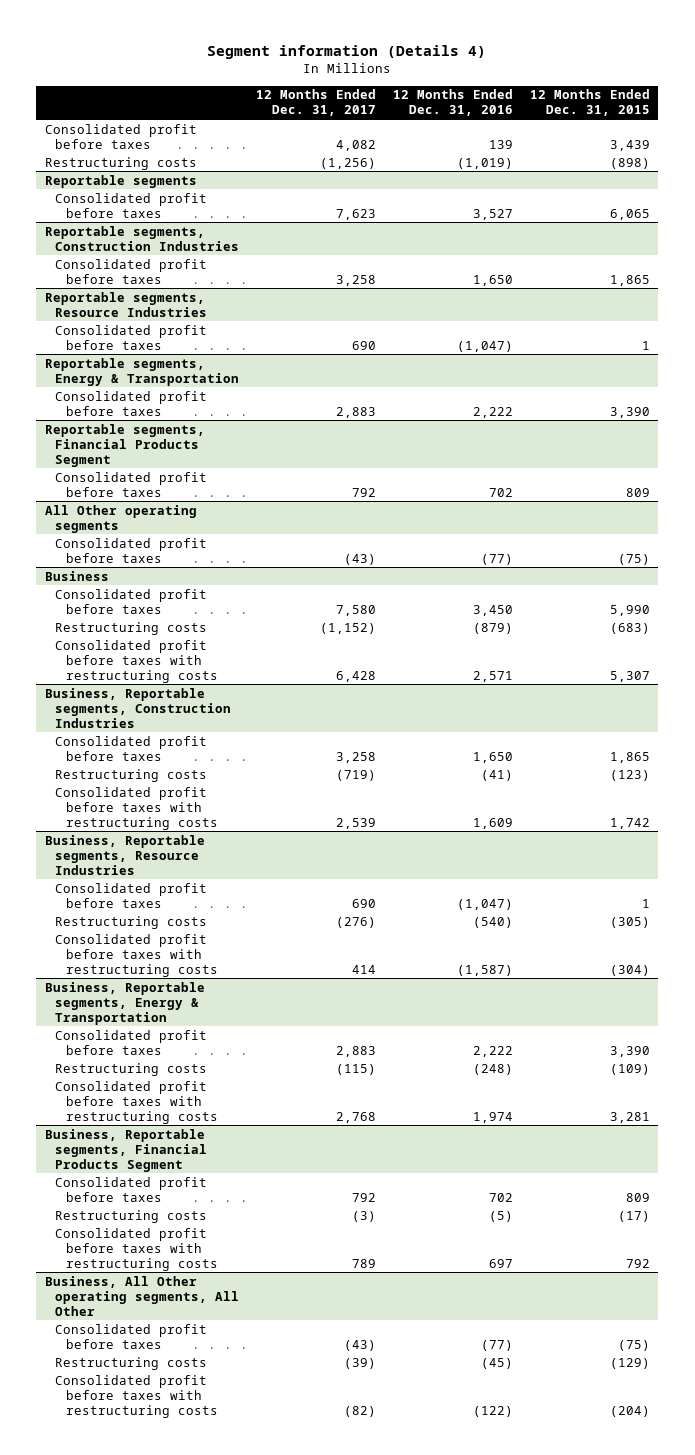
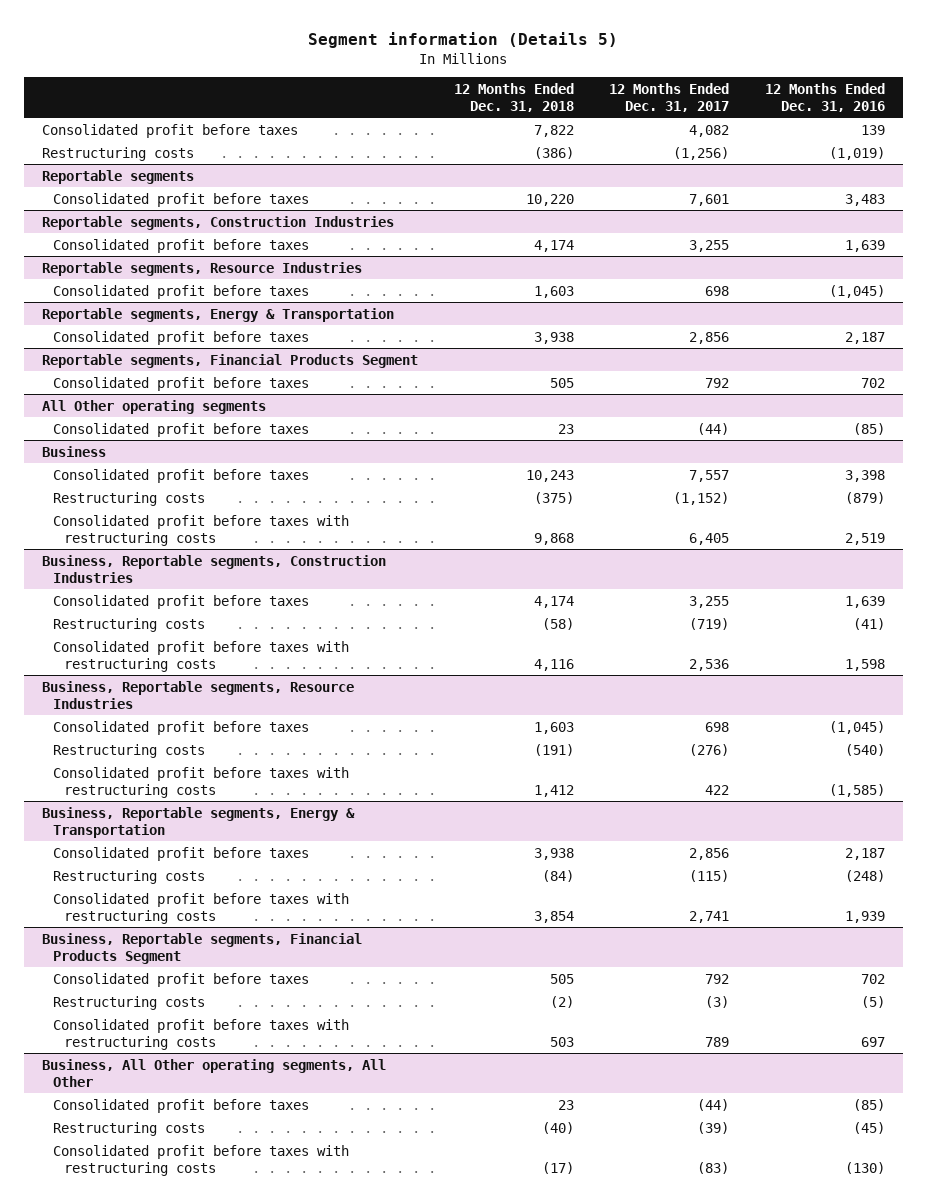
- Segment information (Details 4)
+ Segment information (Details 5)
- | 12 Months Ended Dec. 31, 2017 | 12 Months Ended Dec. 31, 2016 | 12 Months Ended Dec. 31, 2015
+ | 12 Months Ended Dec. 31, 2018 | 12 Months Ended Dec. 31, 2017 | 12 Months Ended Dec. 31, 2016
@ Reportable segments
- Consolidated profit before taxes | 7,623 | 3,527 | 6,065
+ Consolidated profit before taxes | 10,220 | 7,601 | 3,483
@ Reportable segments, Construction Industries
- Consolidated profit before taxes | 3,258 | 1,650 | 1,865
+ Consolidated profit before taxes | 4,174 | 3,255 | 1,639
@ Reportable segments, Resource Industries
- Consolidated profit before taxes | 690 | (1,047) | 1
+ Consolidated profit before taxes | 1,603 | 698 | (1,045)
@ Reportable segments, Energy & Transportation
- Consolidated profit before taxes | 2,883 | 2,222 | 3,390
+ Consolidated profit before taxes | 3,938 | 2,856 | 2,187
@ All Other operating segments
- Consolidated profit before taxes | (43) | (77) | (75)
+ Consolidated profit before taxes | 23 | (44) | (85)
@ Business
- Consolidated profit before taxes | 7,580 | 3,450 | 5,990
+ Consolidated profit before taxes | 10,243 | 7,557 | 3,398
- Consolidated profit before taxes with restructuring costs | 6,428 | 2,571 | 5,307
+ Consolidated profit before taxes with restructuring costs | 9,868 | 6,405 | 2,519
@ Business, Reportable segments, Construction Industries
- Consolidated profit before taxes | 3,258 | 1,650 | 1,865
+ Consolidated profit before taxes | 4,174 | 3,255 | 1,639
- Consolidated profit before taxes with restructuring costs | 2,539 | 1,609 | 1,742
+ Consolidated profit before taxes with restructuring costs | 4,116 | 2,536 | 1,598
@ Business, Reportable segments, Resource Industries
- Consolidated profit before taxes | 690 | (1,047) | 1
+ Consolidated profit before taxes | 1,603 | 698 | (1,045)
- Consolidated profit before taxes with restructuring costs | 414 | (1,587) | (304)
+ Consolidated profit before taxes with restructuring costs | 1,412 | 422 | (1,585)
@ Business, Reportable segments, Energy & Transportation
- Consolidated profit before taxes | 2,883 | 2,222 | 3,390
+ Consolidated profit before taxes | 3,938 | 2,856 | 2,187
- Consolidated profit before taxes with restructuring costs | 2,768 | 1,974 | 3,281
+ Consolidated profit before taxes with restructuring costs | 3,854 | 2,741 | 1,939
@ Business, All Other operating segments, All Other
- Consolidated profit before taxes | (43) | (77) | (75)
+ Consolidated profit before taxes | 23 | (44) | (85)
- Consolidated profit before taxes with restructuring costs | (82) | (122) | (204)
+ Consolidated profit before taxes with restructuring costs | (17) | (83) | (130)

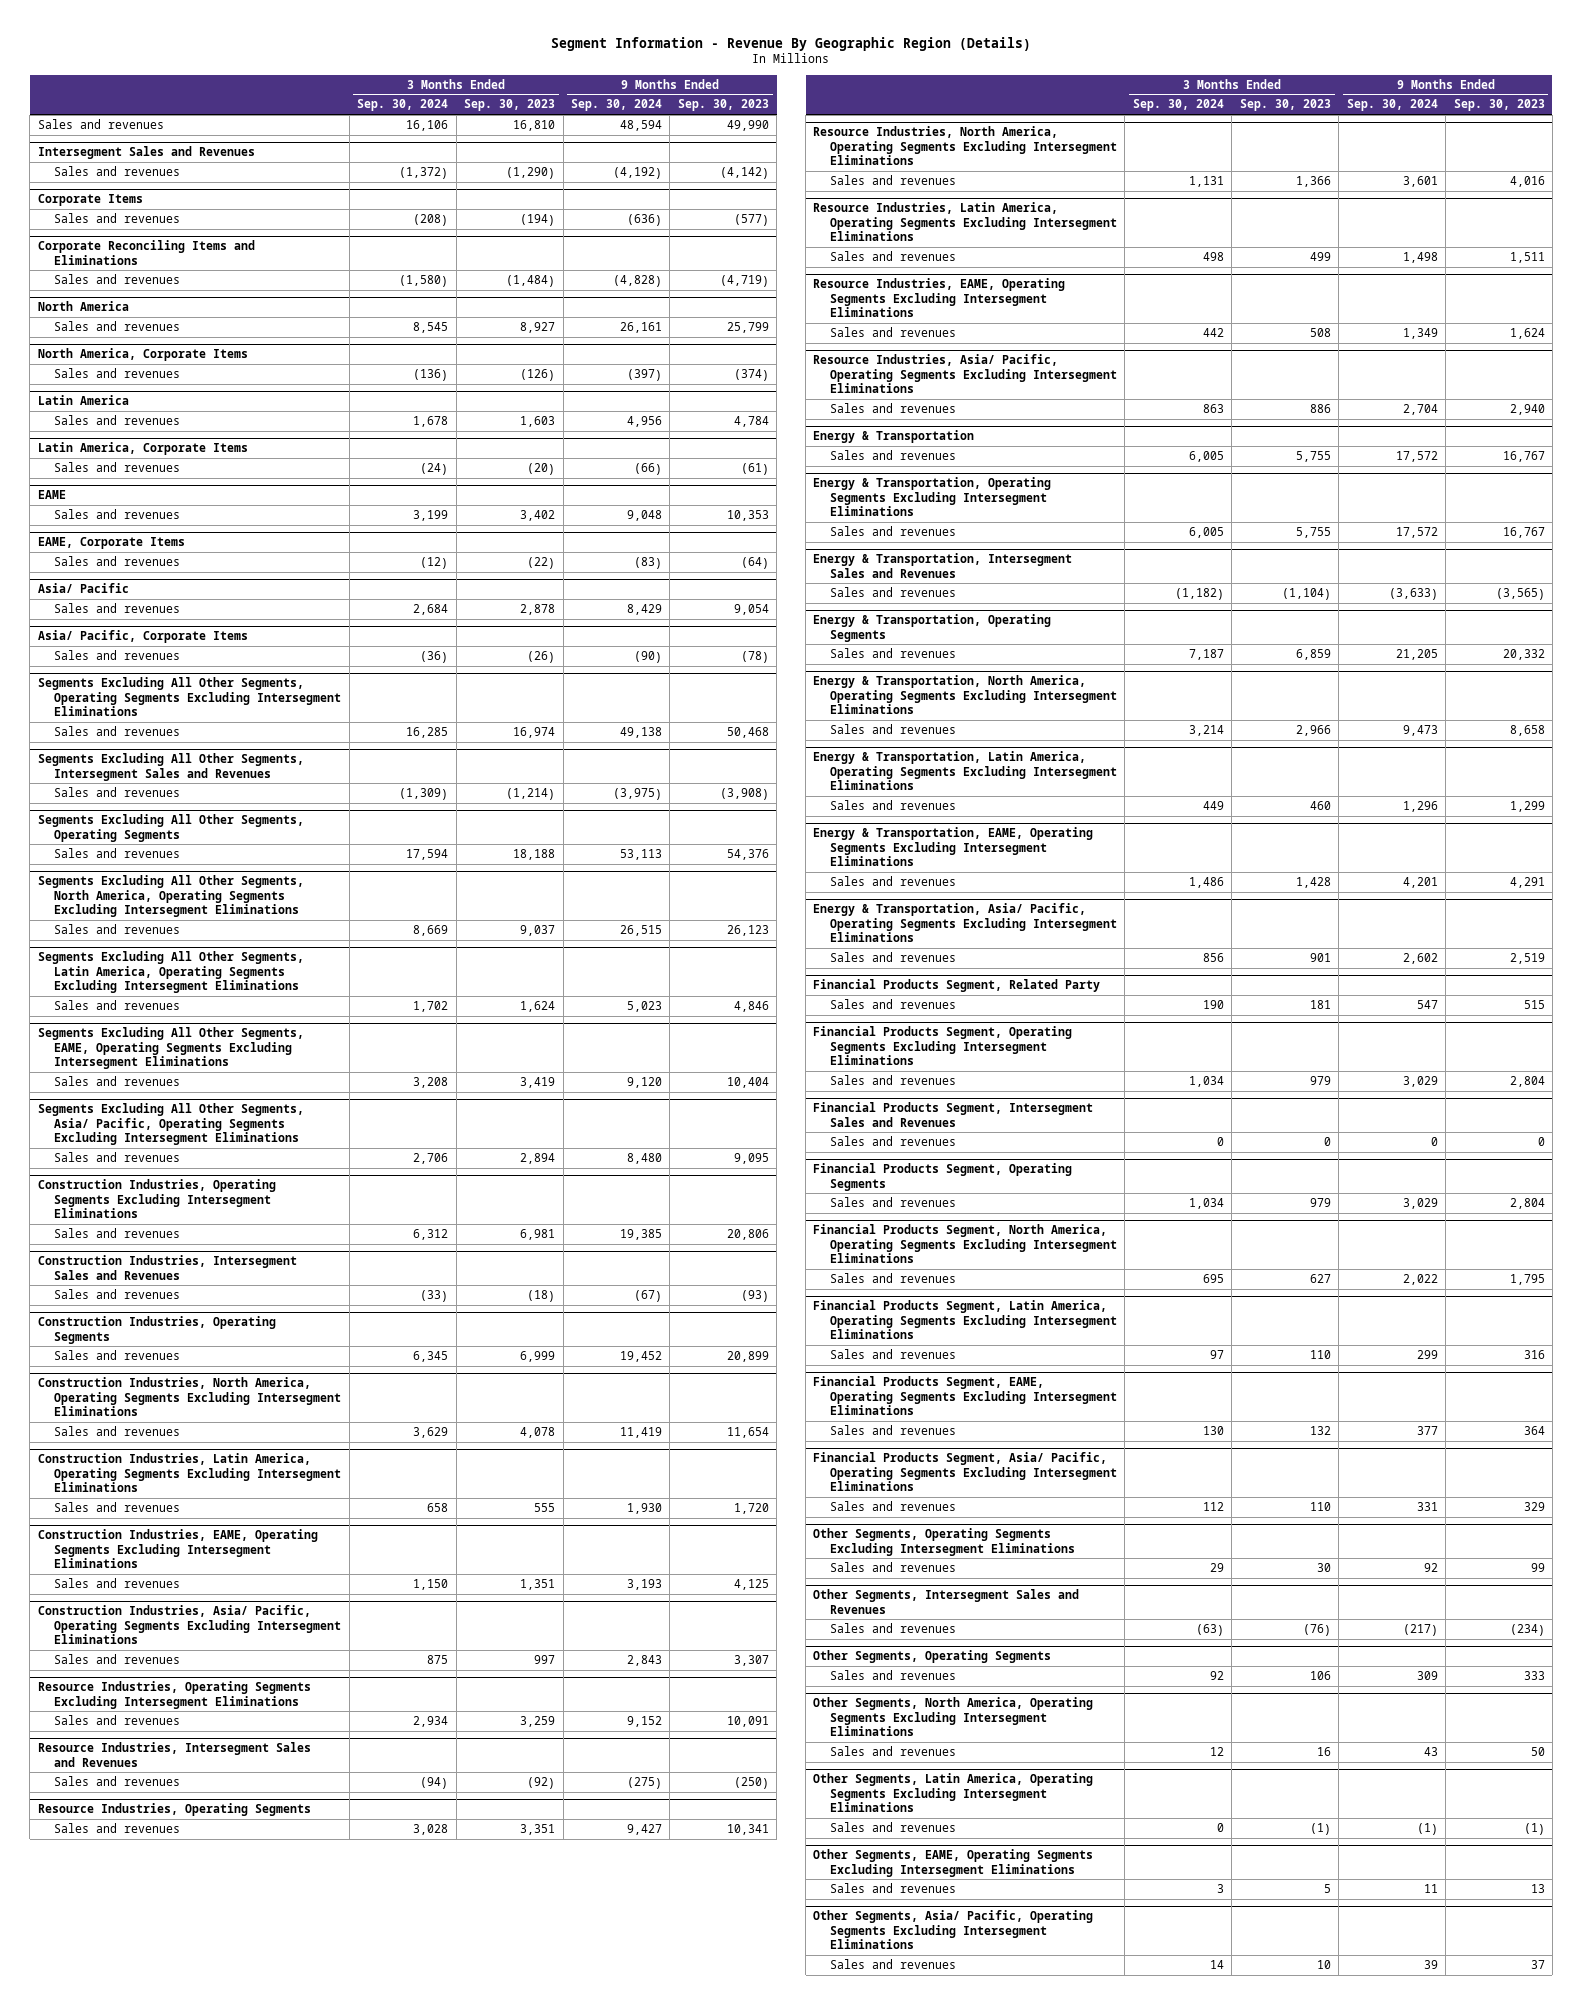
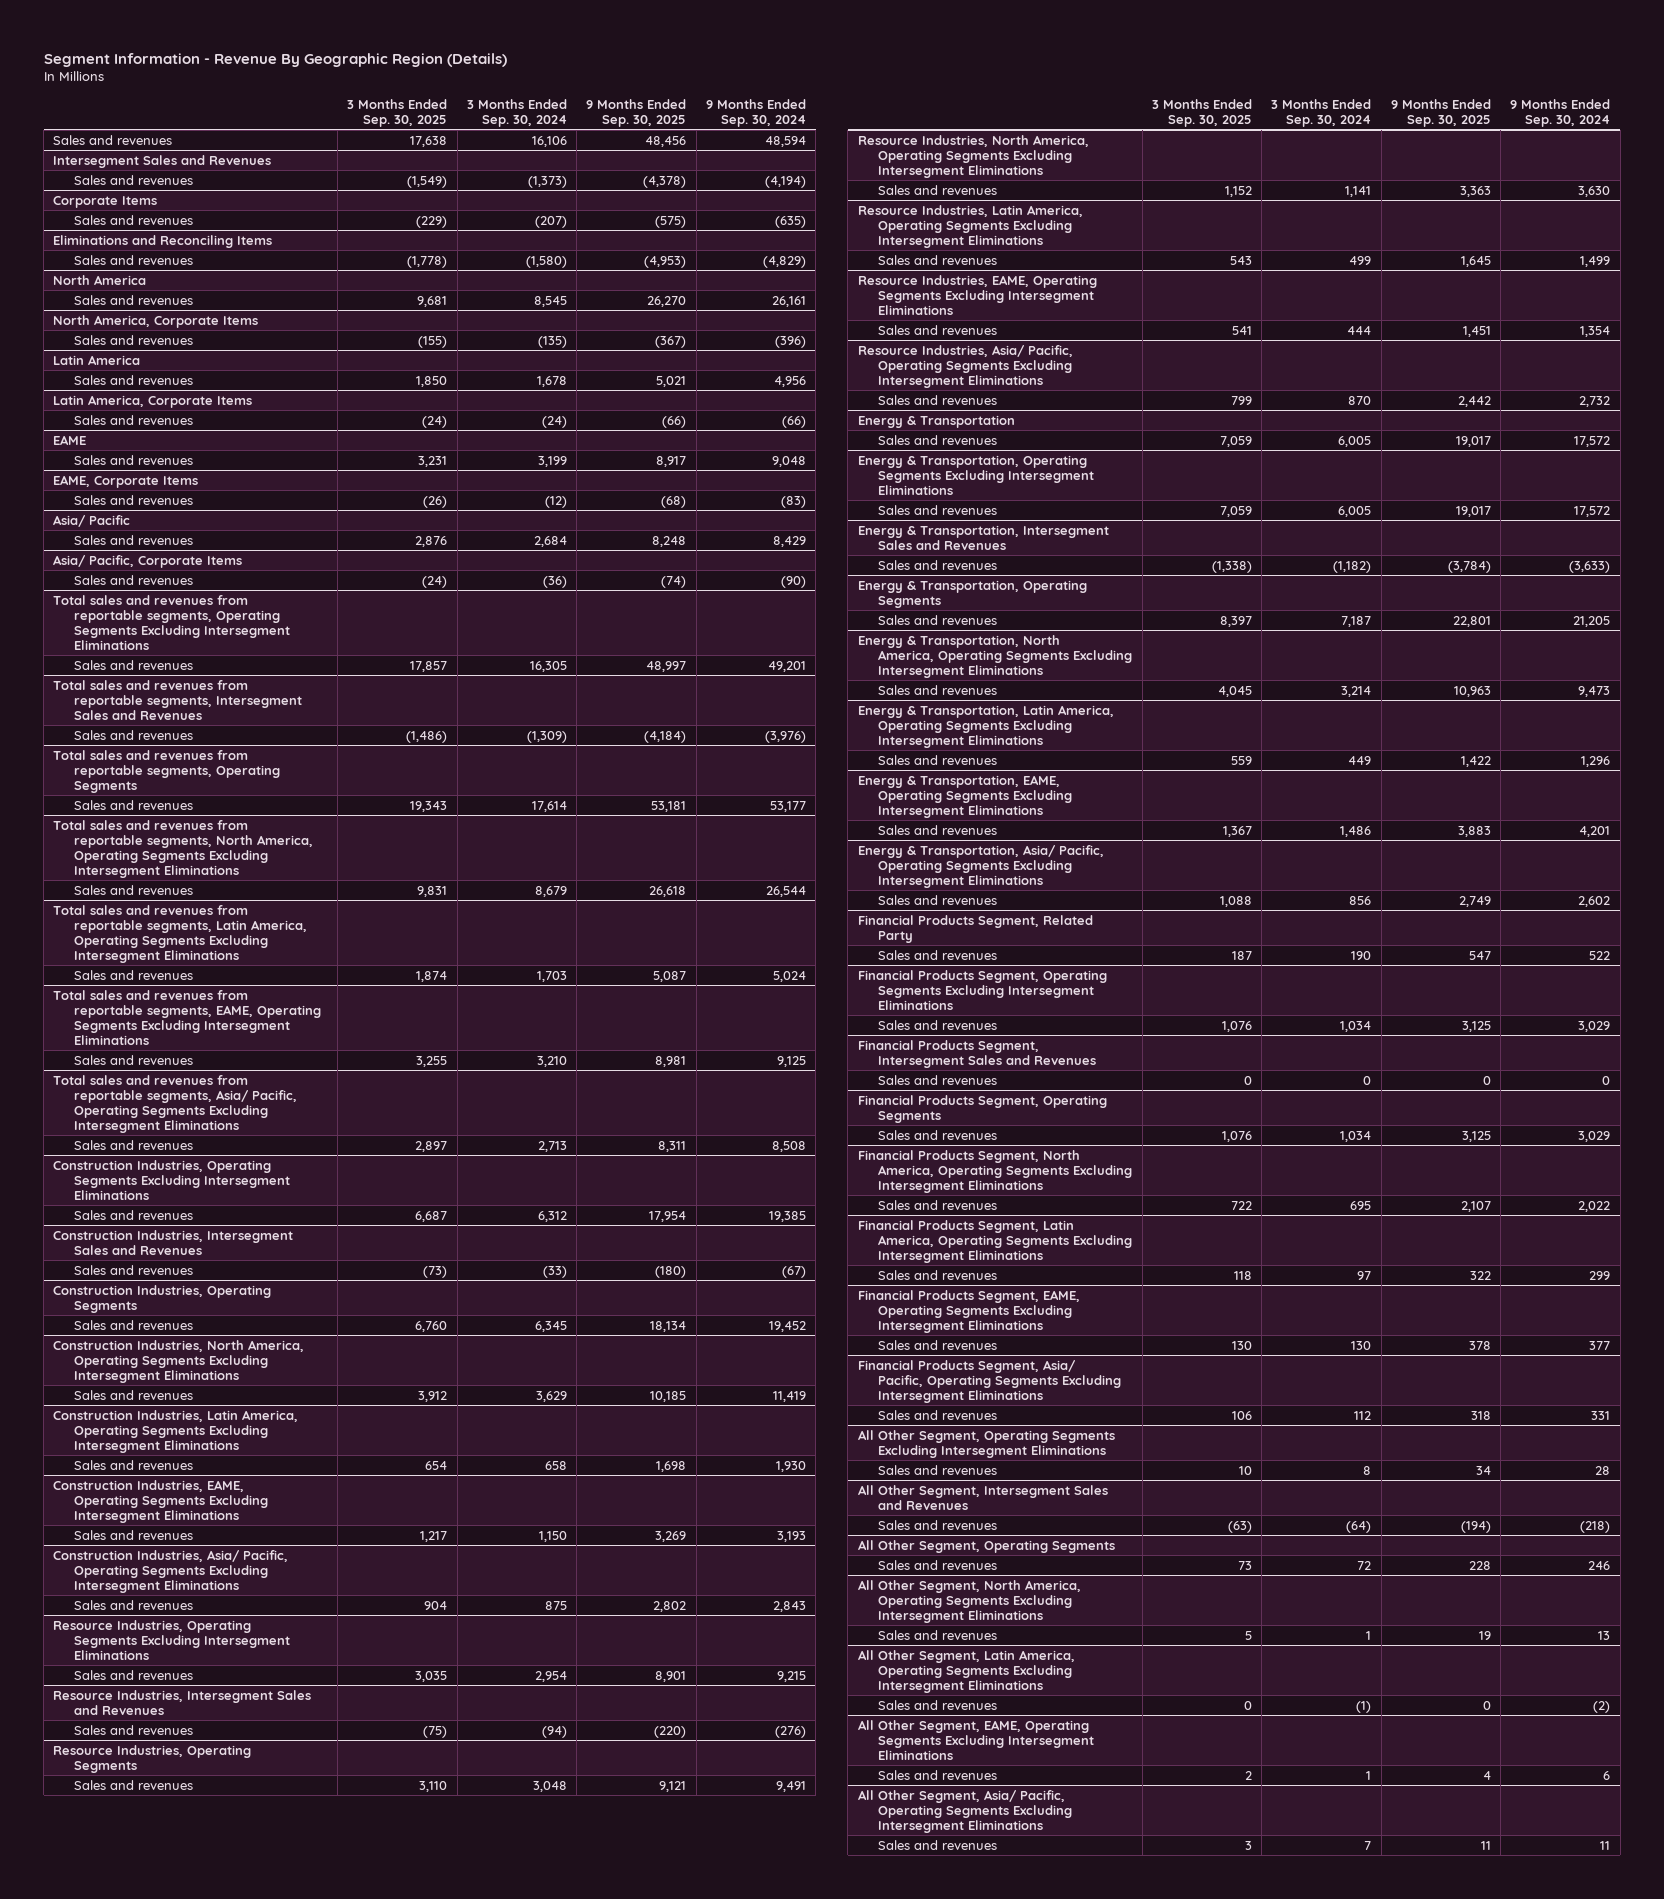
- | 3 Months Ended Sep. 30, 2024 | 3 Months Ended Sep. 30, 2023 | 9 Months Ended Sep. 30, 2024 | 9 Months Ended Sep. 30, 2023
+ | 3 Months Ended Sep. 30, 2025 | 3 Months Ended Sep. 30, 2024 | 9 Months Ended Sep. 30, 2025 | 9 Months Ended Sep. 30, 2024
@ Intersegment Sales and Revenues
- Sales and revenues | (1,372) | (1,290) | (4,192) | (4,142)
+ Sales and revenues | (1,549) | (1,373) | (4,378) | (4,194)
@ Corporate Items
- Sales and revenues | (208) | (194) | (636) | (577)
- Corporate Reconciling Items and Eliminations
- Sales and revenues | (1,580) | (1,484) | (4,828) | (4,719)
@ Corporate Items
+ Sales and revenues | (229) | (207) | (575) | (635)
+ Eliminations and Reconciling Items
+ Sales and revenues | (1,778) | (1,580) | (4,953) | (4,829)
@ North America, Corporate Items
- Sales and revenues | (136) | (126) | (397) | (374)
+ Sales and revenues | (155) | (135) | (367) | (396)
- Segments Excluding All Other Segments, Operating Segments Excluding Intersegment Eliminations
- Sales and revenues | 16,285 | 16,974 | 49,138 | 50,468
- Segments Excluding All Other Segments, Intersegment Sales and Revenues
- Sales and revenues | (1,309) | (1,214) | (3,975) | (3,908)
- Segments Excluding All Other Segments, Operating Segments
- Sales and revenues | 17,594 | 18,188 | 53,113 | 54,376
- Segments Excluding All Other Segments, North America, Operating Segments Excluding Intersegment Eliminations
- Sales and revenues | 8,669 | 9,037 | 26,515 | 26,123
- Segments Excluding All Other Segments, Latin America, Operating Segments Excluding Intersegment Eliminations
- Sales and revenues | 1,702 | 1,624 | 5,023 | 4,846
- Segments Excluding All Other Segments, EAME, Operating Segments Excluding Intersegment Eliminations
- Sales and revenues | 3,208 | 3,419 | 9,120 | 10,404
- Segments Excluding All Other Segments, Asia/ Pacific, Operating Segments Excluding Intersegment Eliminations
- Sales and revenues | 2,706 | 2,894 | 8,480 | 9,095
+ Total sales and revenues from reportable segments, Operating Segments Excluding Intersegment Eliminations
+ Sales and revenues | 17,857 | 16,305 | 48,997 | 49,201
+ Total sales and revenues from reportable segments, Intersegment Sales and Revenues
+ Sales and revenues | (1,486) | (1,309) | (4,184) | (3,976)
+ Total sales and revenues from reportable segments, Operating Segments
+ Sales and revenues | 19,343 | 17,614 | 53,181 | 53,177
+ Total sales and revenues from reportable segments, North America, Operating Segments Excluding Intersegment Eliminations
+ Sales and revenues | 9,831 | 8,679 | 26,618 | 26,544
+ Total sales and revenues from reportable segments, Latin America, Operating Segments Excluding Intersegment Eliminations
+ Sales and revenues | 1,874 | 1,703 | 5,087 | 5,024
+ Total sales and revenues from reportable segments, EAME, Operating Segments Excluding Intersegment Eliminations
+ Sales and revenues | 3,255 | 3,210 | 8,981 | 9,125
+ Total sales and revenues from reportable segments, Asia/ Pacific, Operating Segments Excluding Intersegment Eliminations
+ Sales and revenues | 2,897 | 2,713 | 8,311 | 8,508
@ Resource Industries, Operating Segments Excluding Intersegment Eliminations
- Sales and revenues | 2,934 | 3,259 | 9,152 | 10,091
+ Sales and revenues | 3,035 | 2,954 | 8,901 | 9,215
@ Resource Industries, Intersegment Sales and Revenues
- Sales and revenues | (94) | (92) | (275) | (250)
+ Sales and revenues | (75) | (94) | (220) | (276)
@ Resource Industries, Operating Segments
- Sales and revenues | 3,028 | 3,351 | 9,427 | 10,341
+ Sales and revenues | 3,110 | 3,048 | 9,121 | 9,491
@ Resource Industries, North America, Operating Segments Excluding Intersegment Eliminations
- Sales and revenues | 1,131 | 1,366 | 3,601 | 4,016
+ Sales and revenues | 1,152 | 1,141 | 3,363 | 3,630
@ Resource Industries, Latin America, Operating Segments Excluding Intersegment Eliminations
- Sales and revenues | 498 | 499 | 1,498 | 1,511
+ Sales and revenues | 543 | 499 | 1,645 | 1,499
@ Resource Industries, EAME, Operating Segments Excluding Intersegment Eliminations
- Sales and revenues | 442 | 508 | 1,349 | 1,624
+ Sales and revenues | 541 | 444 | 1,451 | 1,354
@ Resource Industries, Asia/ Pacific, Operating Segments Excluding Intersegment Eliminations
- Sales and revenues | 863 | 886 | 2,704 | 2,940
+ Sales and revenues | 799 | 870 | 2,442 | 2,732
@ Financial Products Segment, Related Party
- Sales and revenues | 190 | 181 | 547 | 515
+ Sales and revenues | 187 | 190 | 547 | 522
- Other Segments, Operating Segments Excluding Intersegment Eliminations
- Sales and revenues | 29 | 30 | 92 | 99
- Other Segments, Intersegment Sales and Revenues
- Sales and revenues | (63) | (76) | (217) | (234)
- Other Segments, Operating Segments
- Sales and revenues | 92 | 106 | 309 | 333
- Other Segments, North America, Operating Segments Excluding Intersegment Eliminations
- Sales and revenues | 12 | 16 | 43 | 50
- Other Segments, Latin America, Operating Segments Excluding Intersegment Eliminations
- Sales and revenues | 0 | (1) | (1) | (1)
- Other Segments, EAME, Operating Segments Excluding Intersegment Eliminations
- Sales and revenues | 3 | 5 | 11 | 13
- Other Segments, Asia/ Pacific, Operating Segments Excluding Intersegment Eliminations
- Sales and revenues | 14 | 10 | 39 | 37
+ All Other Segment, Operating Segments Excluding Intersegment Eliminations
+ Sales and revenues | 10 | 8 | 34 | 28
+ All Other Segment, Intersegment Sales and Revenues
+ Sales and revenues | (63) | (64) | (194) | (218)
+ All Other Segment, Operating Segments
+ Sales and revenues | 73 | 72 | 228 | 246
+ All Other Segment, North America, Operating Segments Excluding Intersegment Eliminations
+ Sales and revenues | 5 | 1 | 19 | 13
+ All Other Segment, Latin America, Operating Segments Excluding Intersegment Eliminations
+ Sales and revenues | 0 | (1) | 0 | (2)
+ All Other Segment, EAME, Operating Segments Excluding Intersegment Eliminations
+ Sales and revenues | 2 | 1 | 4 | 6
+ All Other Segment, Asia/ Pacific, Operating Segments Excluding Intersegment Eliminations
+ Sales and revenues | 3 | 7 | 11 | 11

